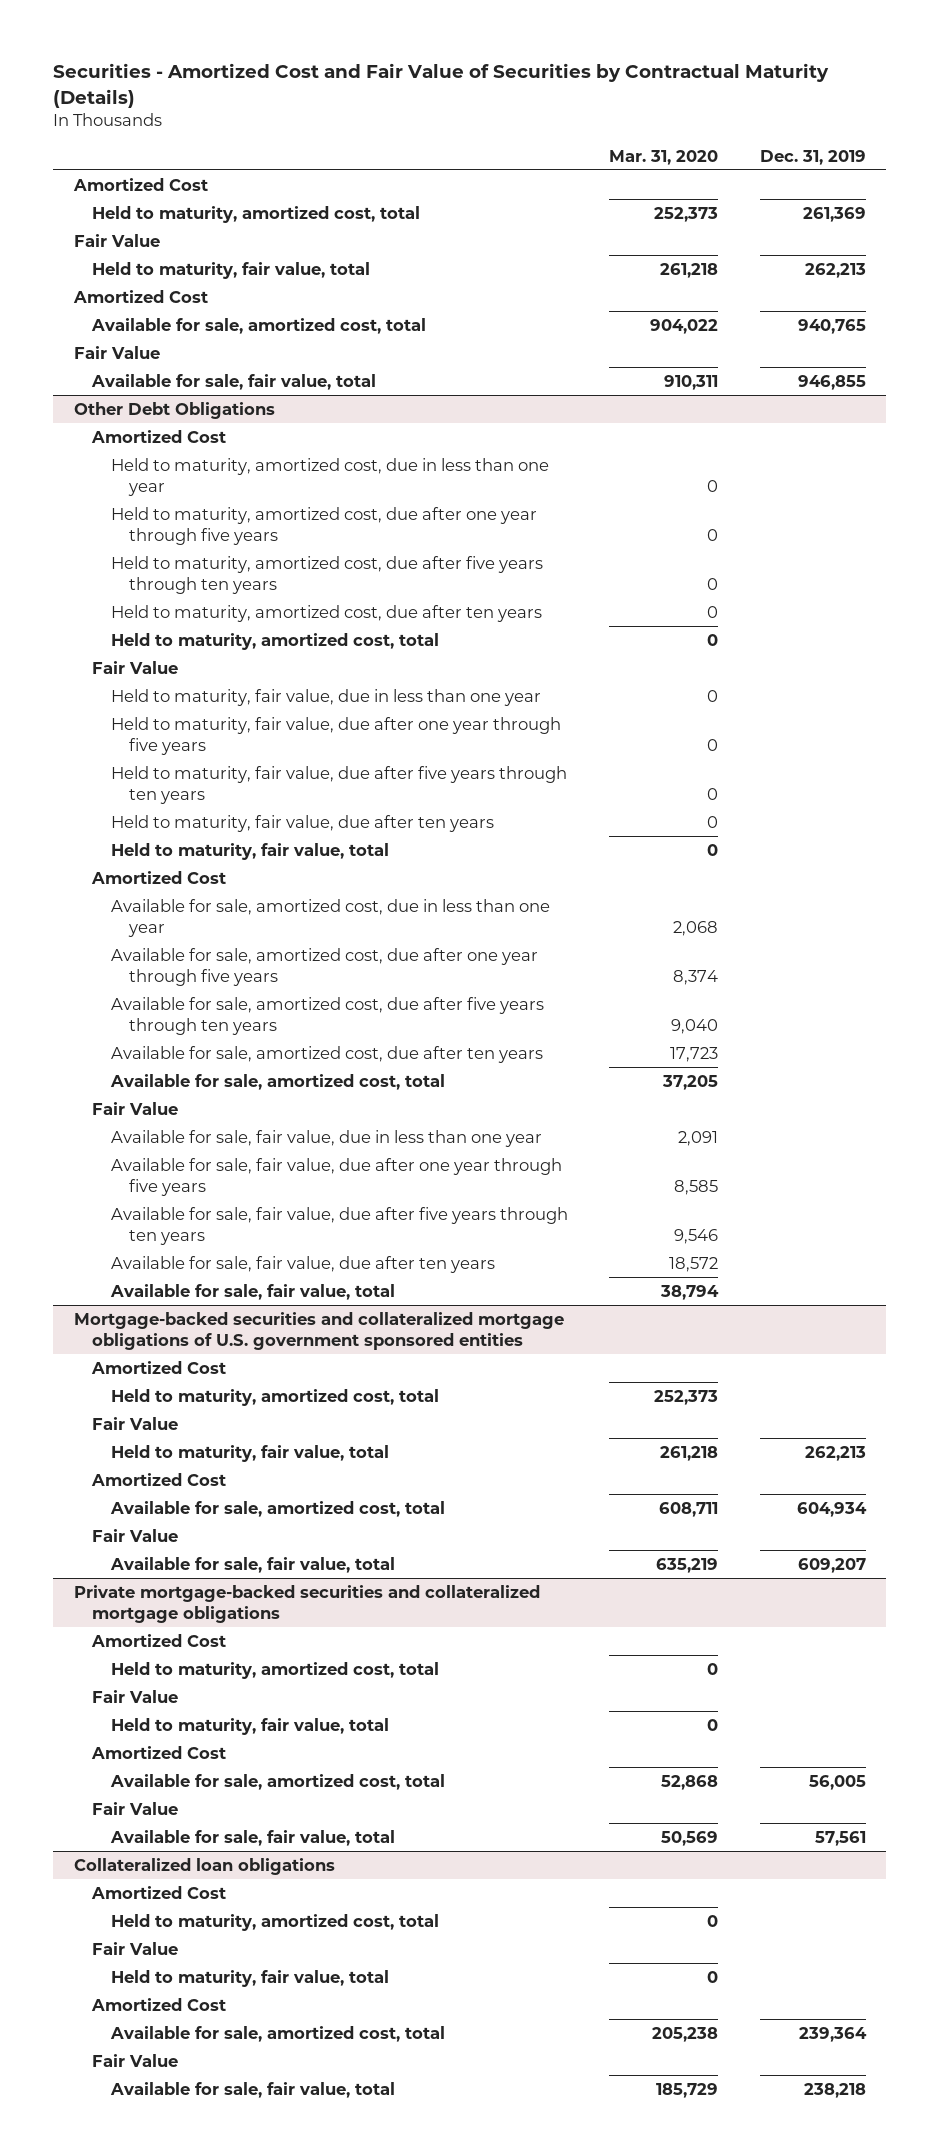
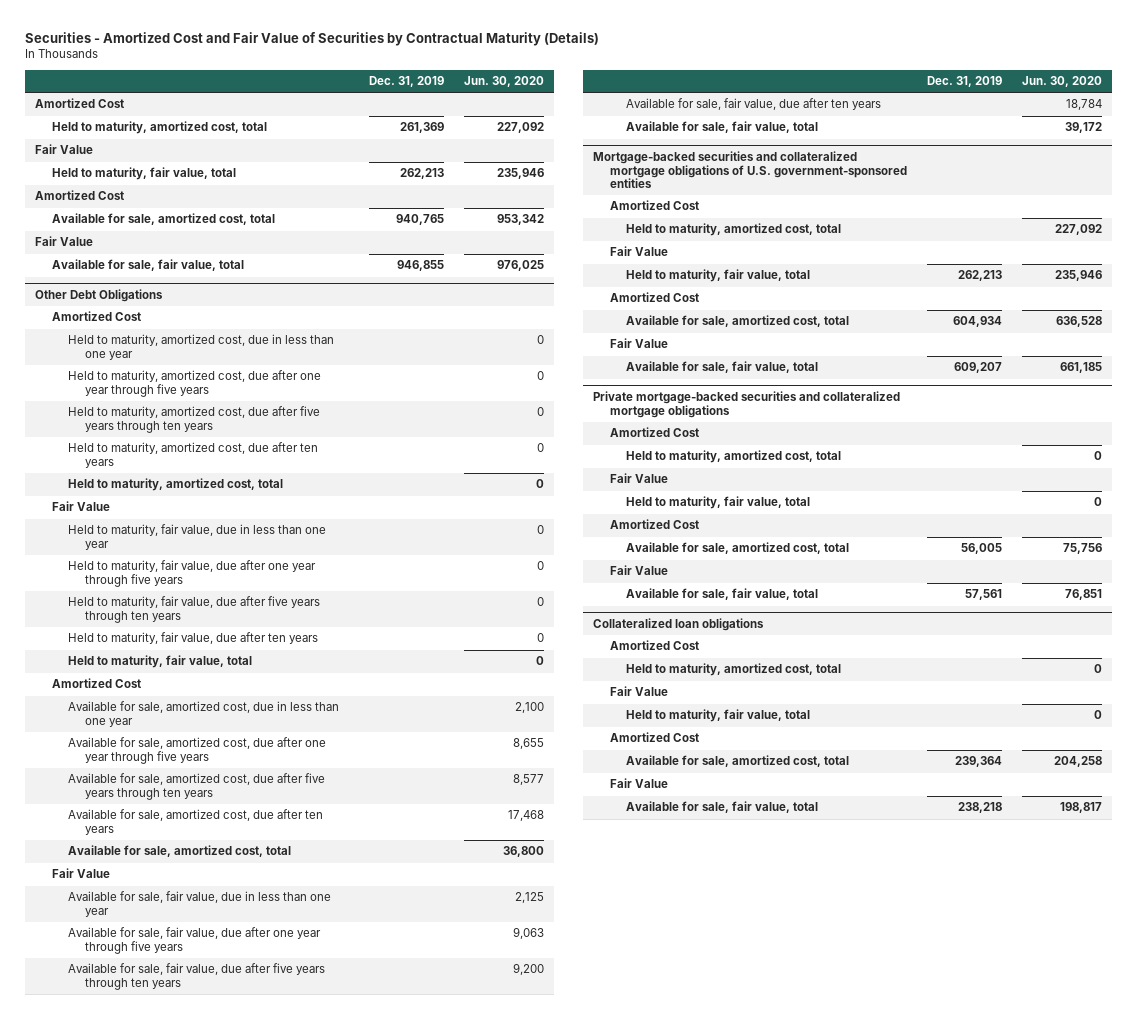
- | Mar. 31, 2020 | Dec. 31, 2019
+ | Dec. 31, 2019 | Jun. 30, 2020
- Mortgage-backed securities and collateralized mortgage obligations of U.S. government sponsored entities
+ Mortgage-backed securities and collateralized mortgage obligations of U.S. government-sponsored entities

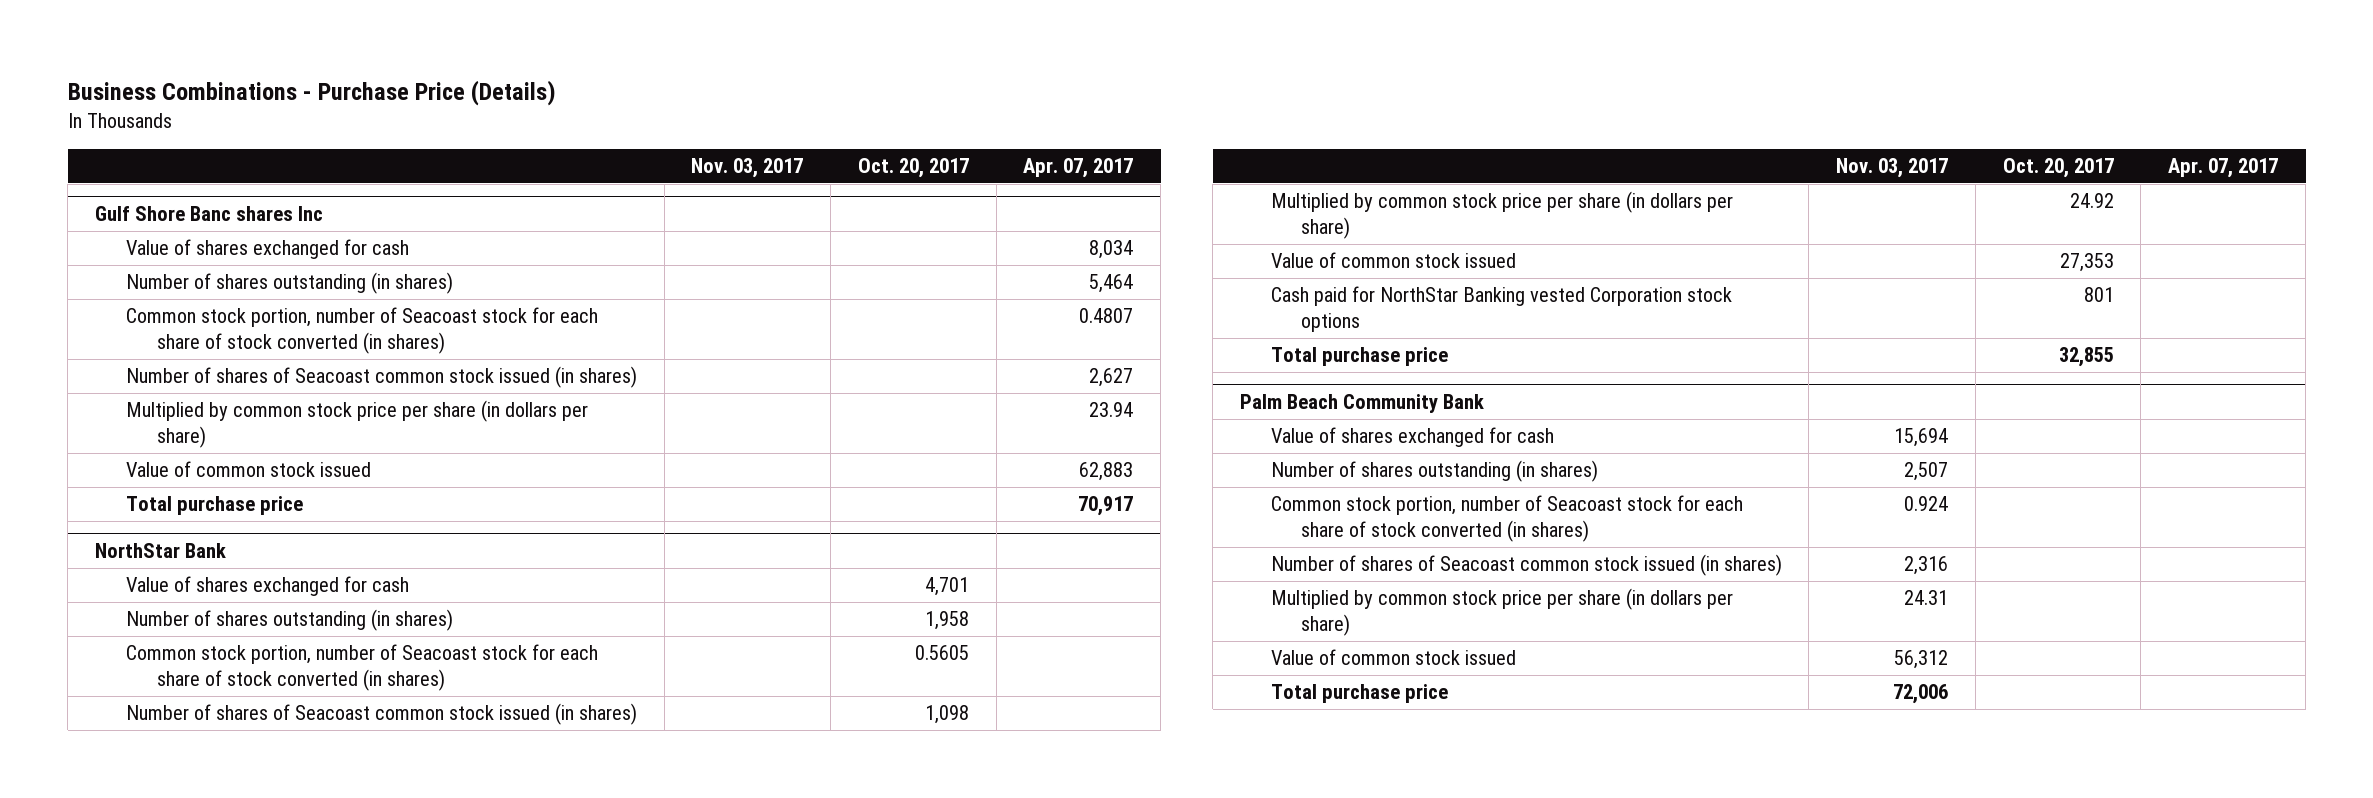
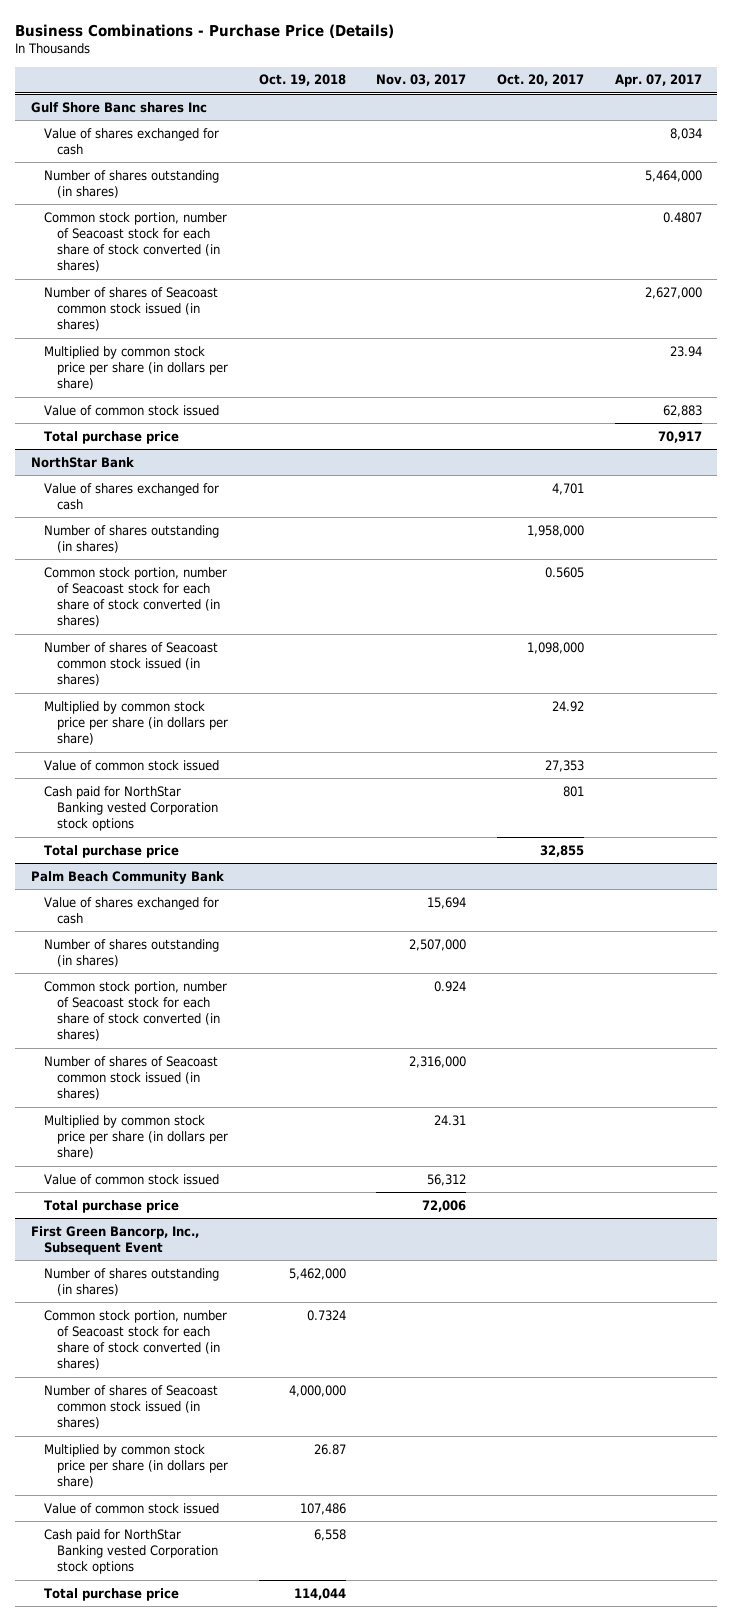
- | Nov. 03, 2017 | Oct. 20, 2017 | Apr. 07, 2017
+ | Oct. 19, 2018 | Nov. 03, 2017 | Oct. 20, 2017 | Apr. 07, 2017
@ Gulf Shore Banc shares Inc
- Number of shares outstanding (in shares) | | | 5,464
+ Number of shares outstanding (in shares) | | | | 5,464,000
- Number of shares of Seacoast common stock issued (in shares) | | | 2,627
+ Number of shares of Seacoast common stock issued (in shares) | | | | 2,627,000
@ NorthStar Bank
- Number of shares outstanding (in shares) | | 1,958 |
+ Number of shares outstanding (in shares) | | | 1,958,000 |
- Number of shares of Seacoast common stock issued (in shares) | | 1,098 |
+ Number of shares of Seacoast common stock issued (in shares) | | | 1,098,000 |
@ Palm Beach Community Bank
- Number of shares outstanding (in shares) | 2,507 | |
+ Number of shares outstanding (in shares) | | 2,507,000 | |
- Number of shares of Seacoast common stock issued (in shares) | 2,316 | |
+ Number of shares of Seacoast common stock issued (in shares) | | 2,316,000 | |
+ First Green Bancorp, Inc., Subsequent Event
+ Number of shares outstanding (in shares) | 5,462,000 | | |
+ Common stock portion, number of Seacoast stock for each share of stock converted (in shares) | 0.7324 | | |
+ Number of shares of Seacoast common stock issued (in shares) | 4,000,000 | | |
+ Multiplied by common stock price per share (in dollars per share) | 26.87 | | |
+ Value of common stock issued | 107,486 | | |
+ Cash paid for NorthStar Banking vested Corporation stock options | 6,558 | | |
+ Total purchase price | 114,044 | | |

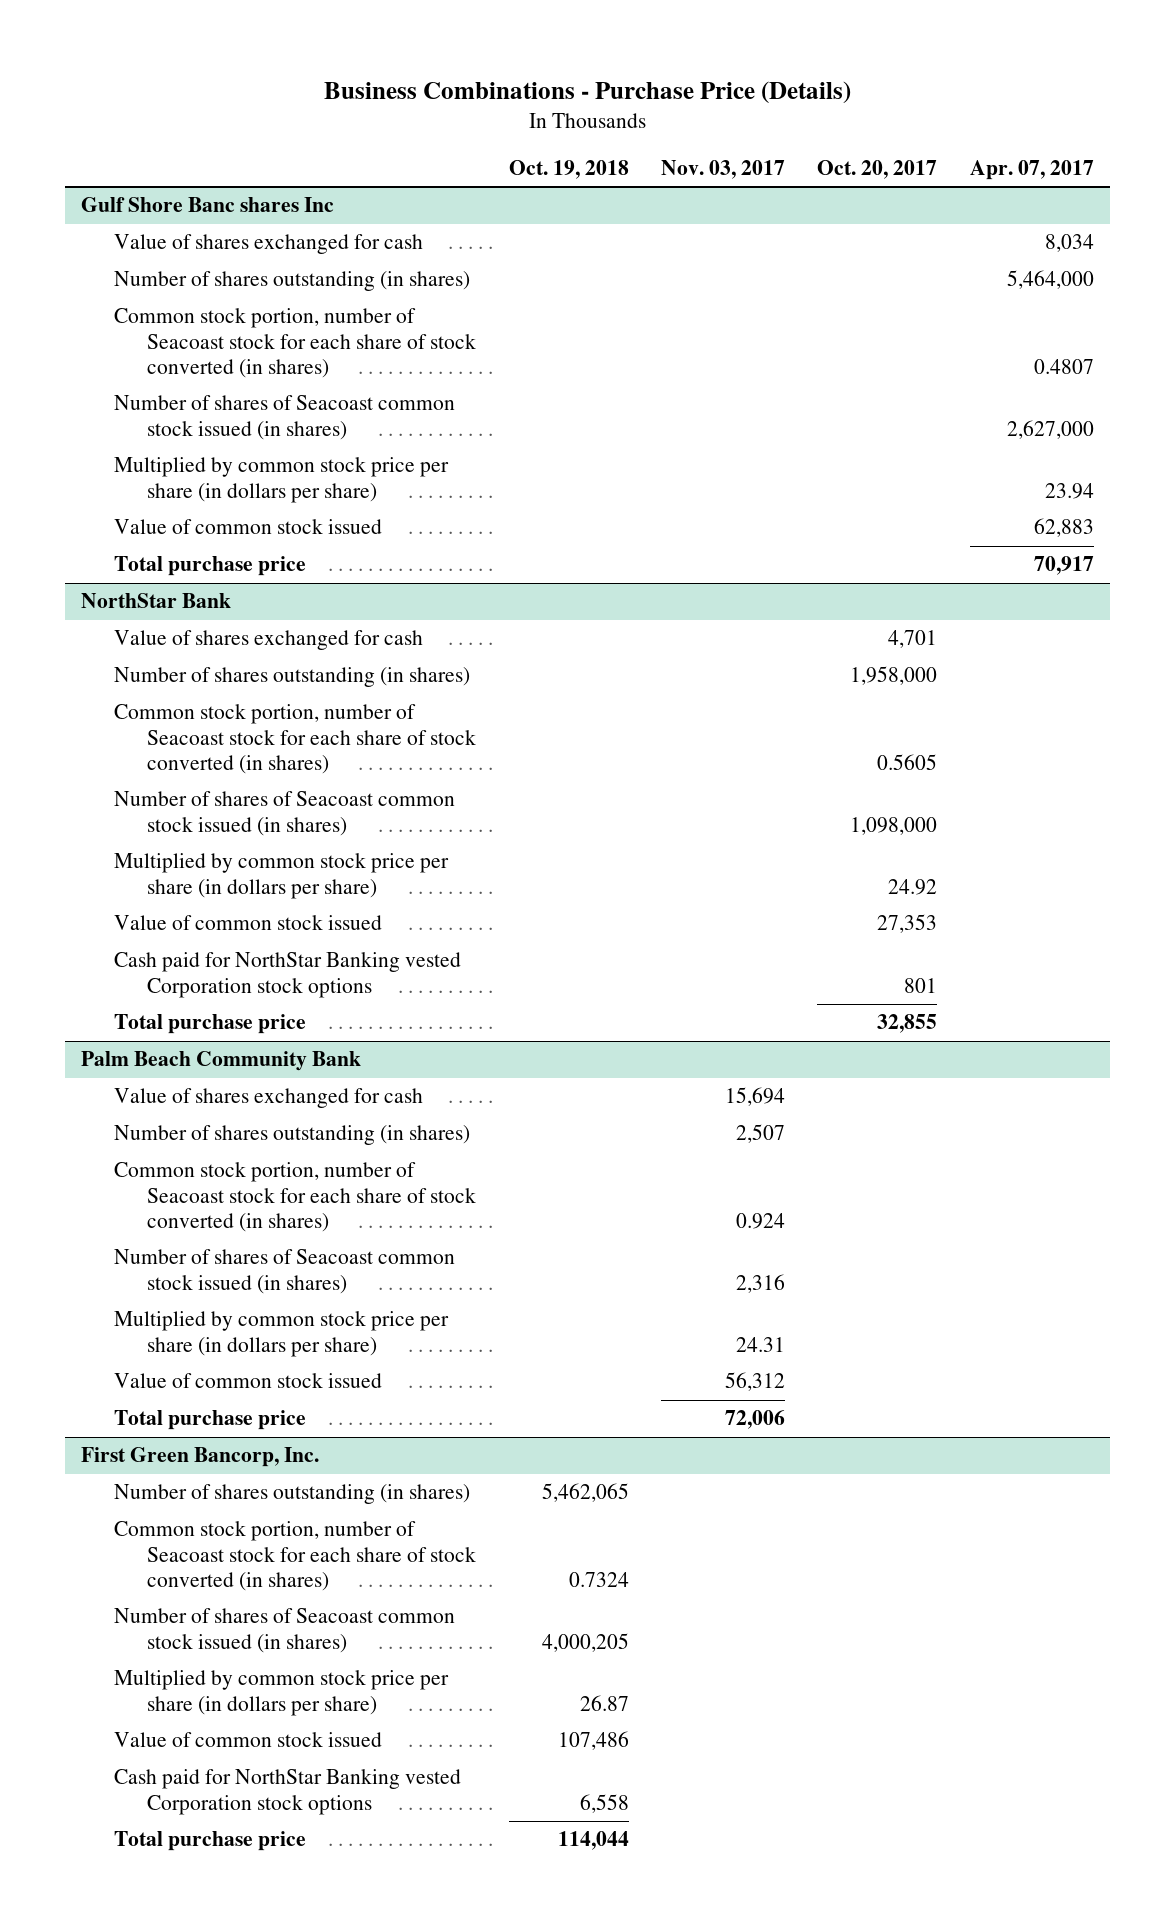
@ Palm Beach Community Bank
- Number of shares outstanding (in shares) | | 2,507,000 | |
+ Number of shares outstanding (in shares) | | 2,507 | |
- Number of shares of Seacoast common stock issued (in shares) | | 2,316,000 | |
+ Number of shares of Seacoast common stock issued (in shares) | | 2,316 | |
- First Green Bancorp, Inc., Subsequent Event
- Number of shares outstanding (in shares) | 5,462,000 | | |
+ First Green Bancorp, Inc.
+ Number of shares outstanding (in shares) | 5,462,065 | | |
- Number of shares of Seacoast common stock issued (in shares) | 4,000,000 | | |
+ Number of shares of Seacoast common stock issued (in shares) | 4,000,205 | | |

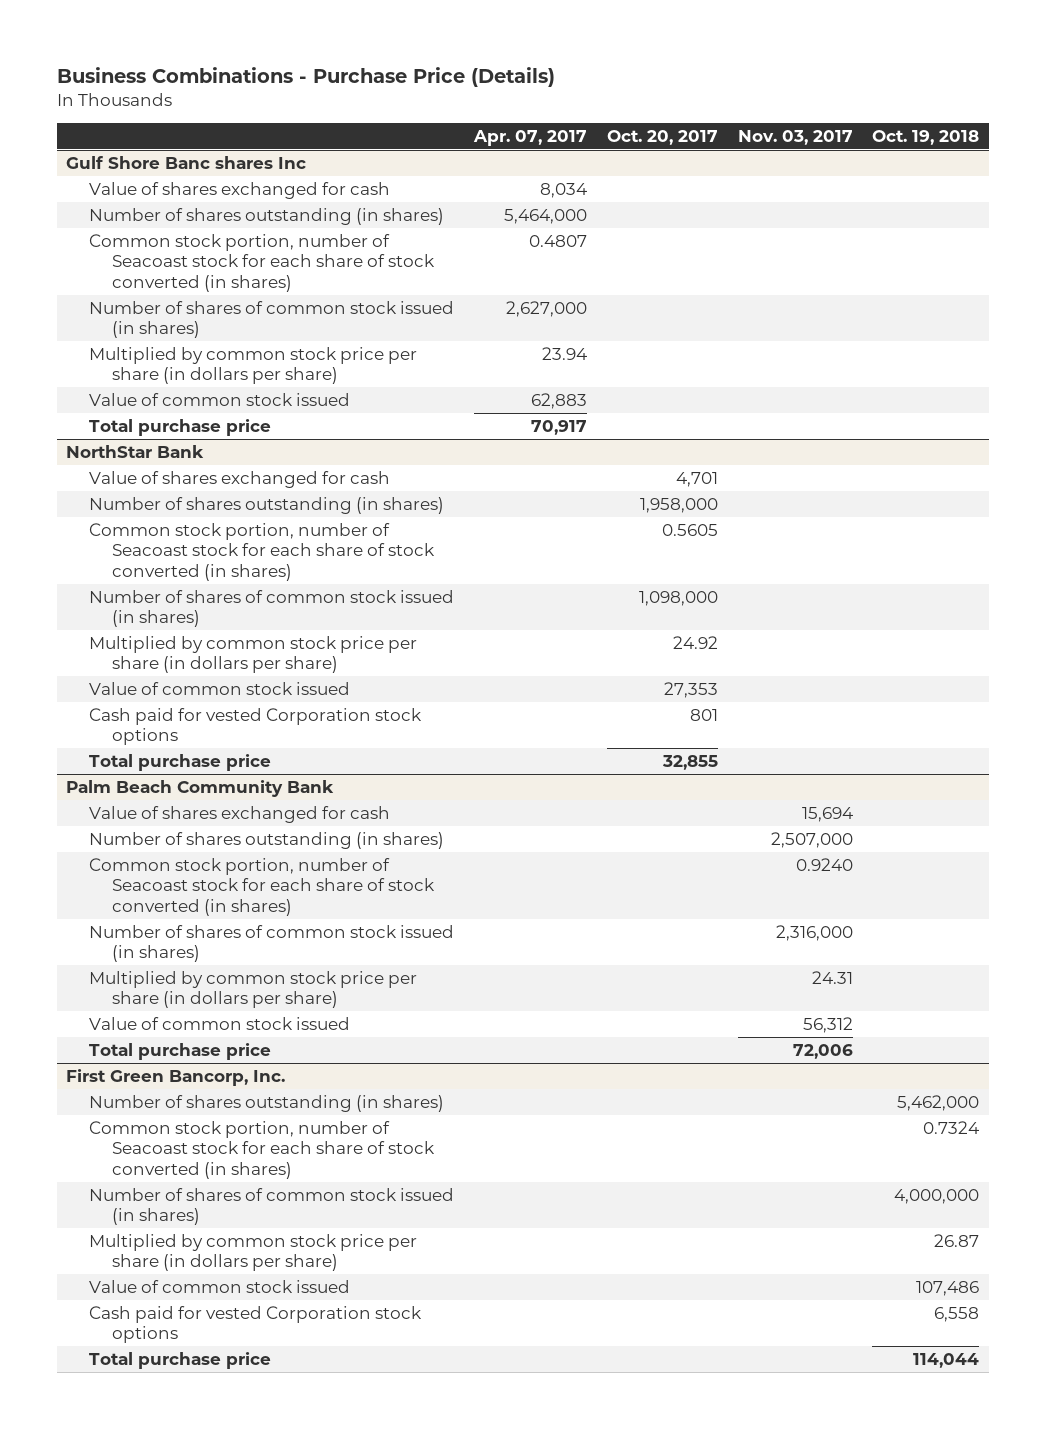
- | Oct. 19, 2018 | Nov. 03, 2017 | Oct. 20, 2017 | Apr. 07, 2017
+ | Apr. 07, 2017 | Oct. 20, 2017 | Nov. 03, 2017 | Oct. 19, 2018
@ Gulf Shore Banc shares Inc
- Number of shares of Seacoast common stock issued (in shares) | | | | 2,627,000
+ Number of shares of common stock issued (in shares) | 2,627,000 | | |
@ NorthStar Bank
- Number of shares of Seacoast common stock issued (in shares) | | | 1,098,000 |
+ Number of shares of common stock issued (in shares) | | 1,098,000 | |
- Cash paid for NorthStar Banking vested Corporation stock options | | | 801 |
+ Cash paid for vested Corporation stock options | | 801 | |
@ Palm Beach Community Bank
- Number of shares outstanding (in shares) | | 2,507 | |
- Common stock portion, number of Seacoast stock for each share of stock converted (in shares) | | 0.924 | |
- Number of shares of Seacoast common stock issued (in shares) | | 2,316 | |
+ Number of shares outstanding (in shares) | | | 2,507,000 |
+ Common stock portion, number of Seacoast stock for each share of stock converted (in shares) | | | 0.9240 |
+ Number of shares of common stock issued (in shares) | | | 2,316,000 |
@ First Green Bancorp, Inc.
- Number of shares outstanding (in shares) | 5,462,065 | | |
+ Number of shares outstanding (in shares) | | | | 5,462,000
- Number of shares of Seacoast common stock issued (in shares) | 4,000,205 | | |
+ Number of shares of common stock issued (in shares) | | | | 4,000,000
- Cash paid for NorthStar Banking vested Corporation stock options | 6,558 | | |
+ Cash paid for vested Corporation stock options | | | | 6,558

